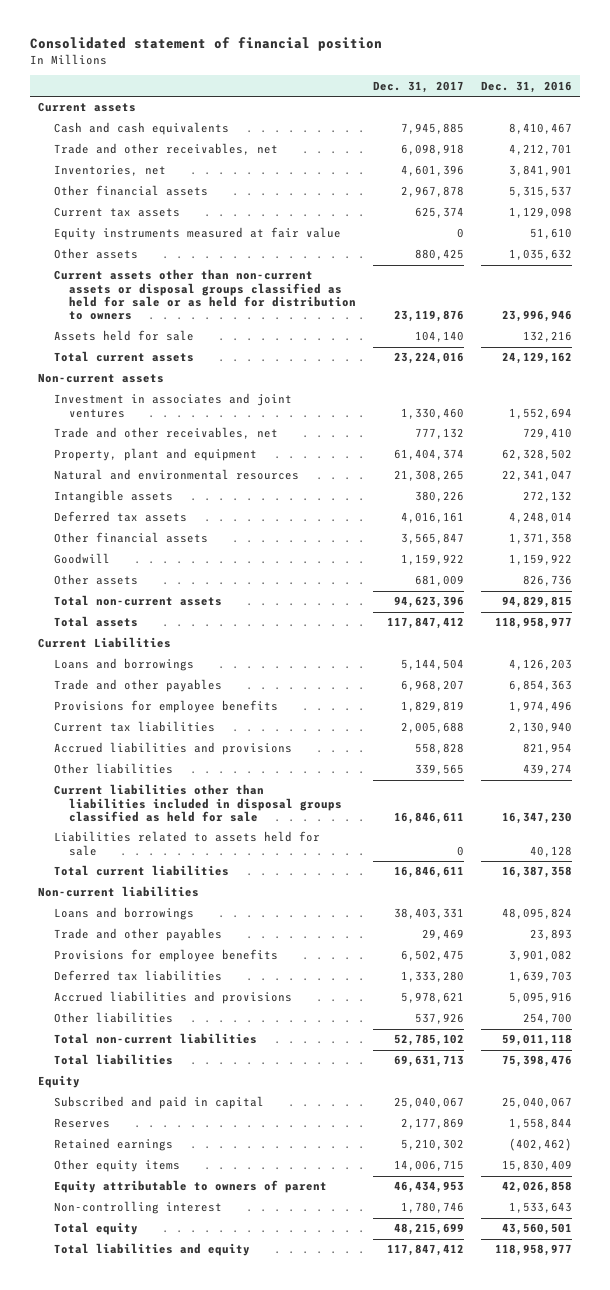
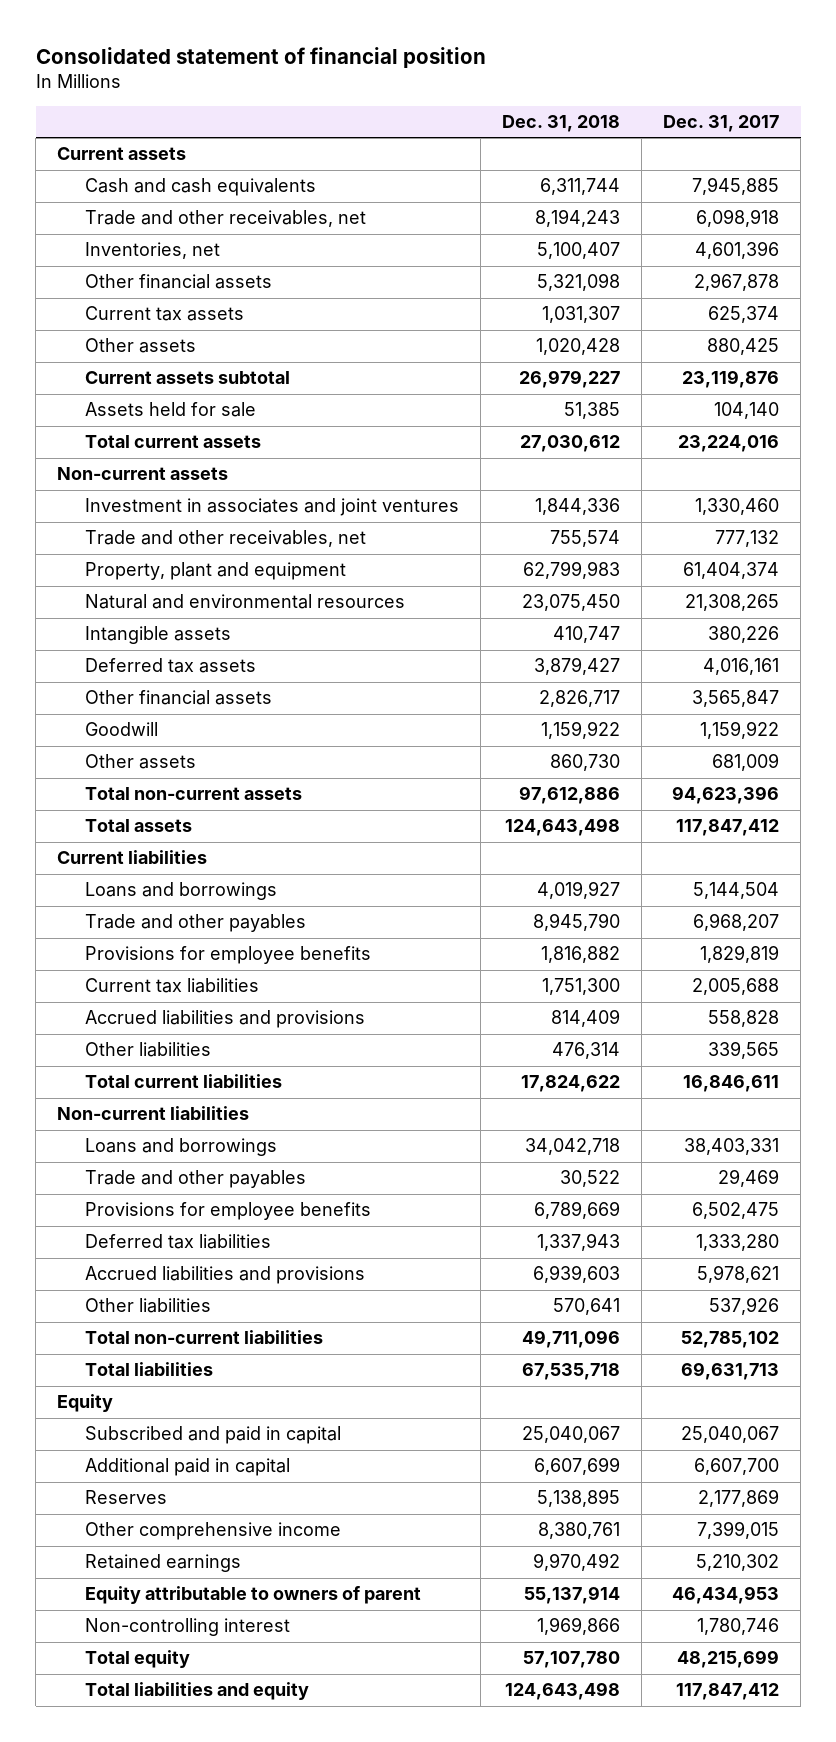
- | Dec. 31, 2017 | Dec. 31, 2016
+ | Dec. 31, 2018 | Dec. 31, 2017
- Equity instruments measured at fair value | 0 | 51,610
- Current assets other than non-current assets or disposal groups classified as held for sale or as held for distribution to owners | 23,119,876 | 23,996,946
+ Current assets subtotal | 26,979,227 | 23,119,876
- Current Liabilities
+ Current liabilities
- Current liabilities other than liabilities included in disposal groups classified as held for sale | 16,846,611 | 16,347,230
- Liabilities related to assets held for sale | 0 | 40,128
+ Additional paid in capital | 6,607,699 | 6,607,700
+ Other comprehensive income | 8,380,761 | 7,399,015
- Other equity items | 14,006,715 | 15,830,409

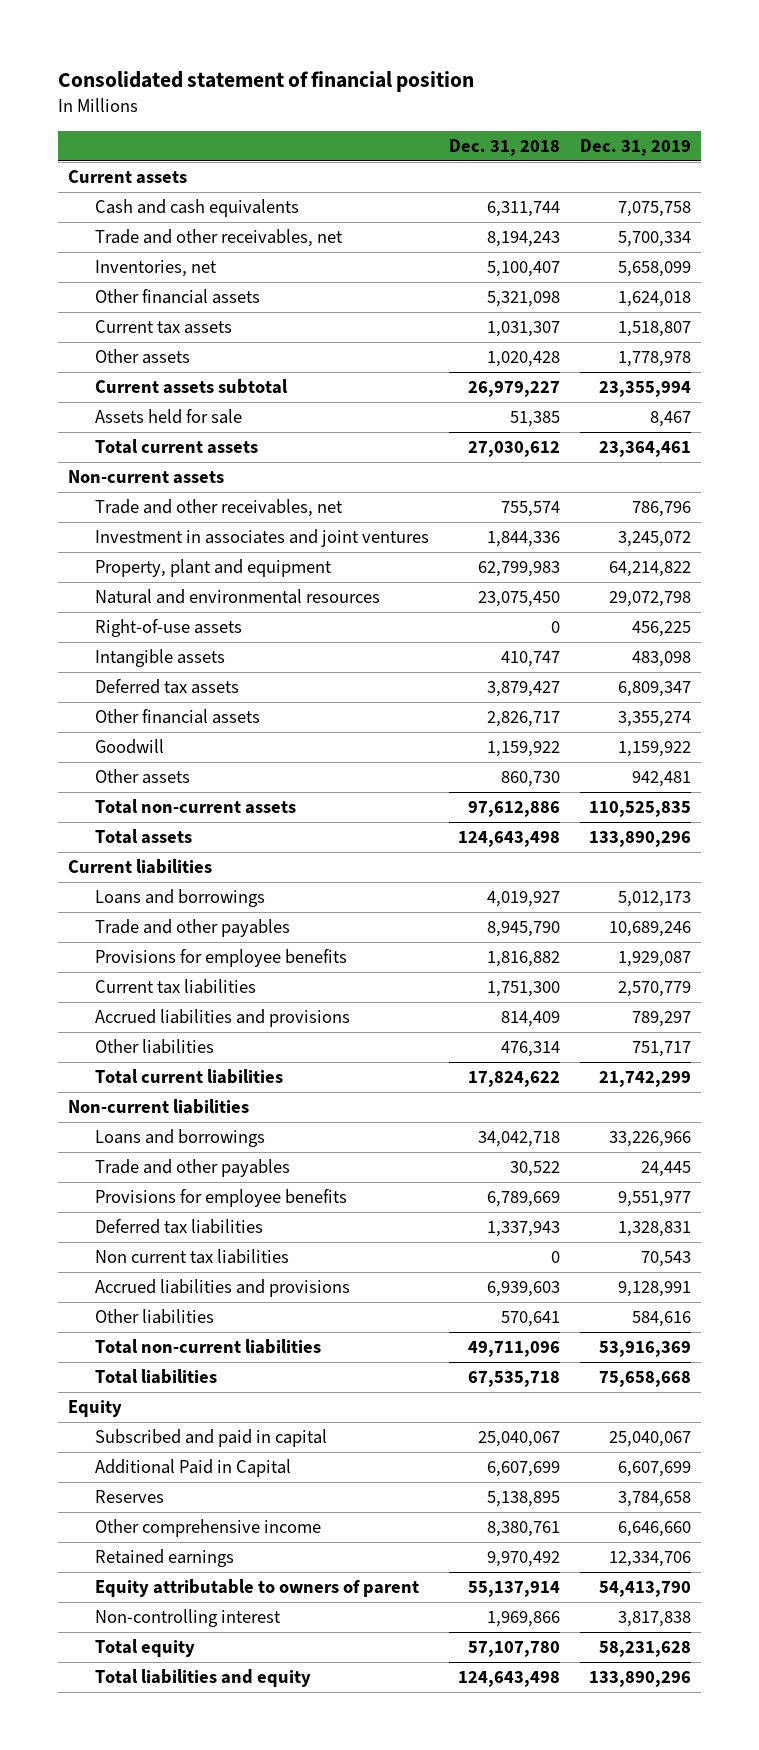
- | Dec. 31, 2018 | Dec. 31, 2017
+ | Dec. 31, 2018 | Dec. 31, 2019
moved down: Investment in associates and joint ventures | 1,844,336 | 3,245,072
+ Right-of-use assets | 0 | 456,225
+ Non current tax liabilities | 0 | 70,543
- Additional paid in capital | 6,607,699 | 6,607,700
+ Additional Paid in Capital | 6,607,699 | 6,607,699

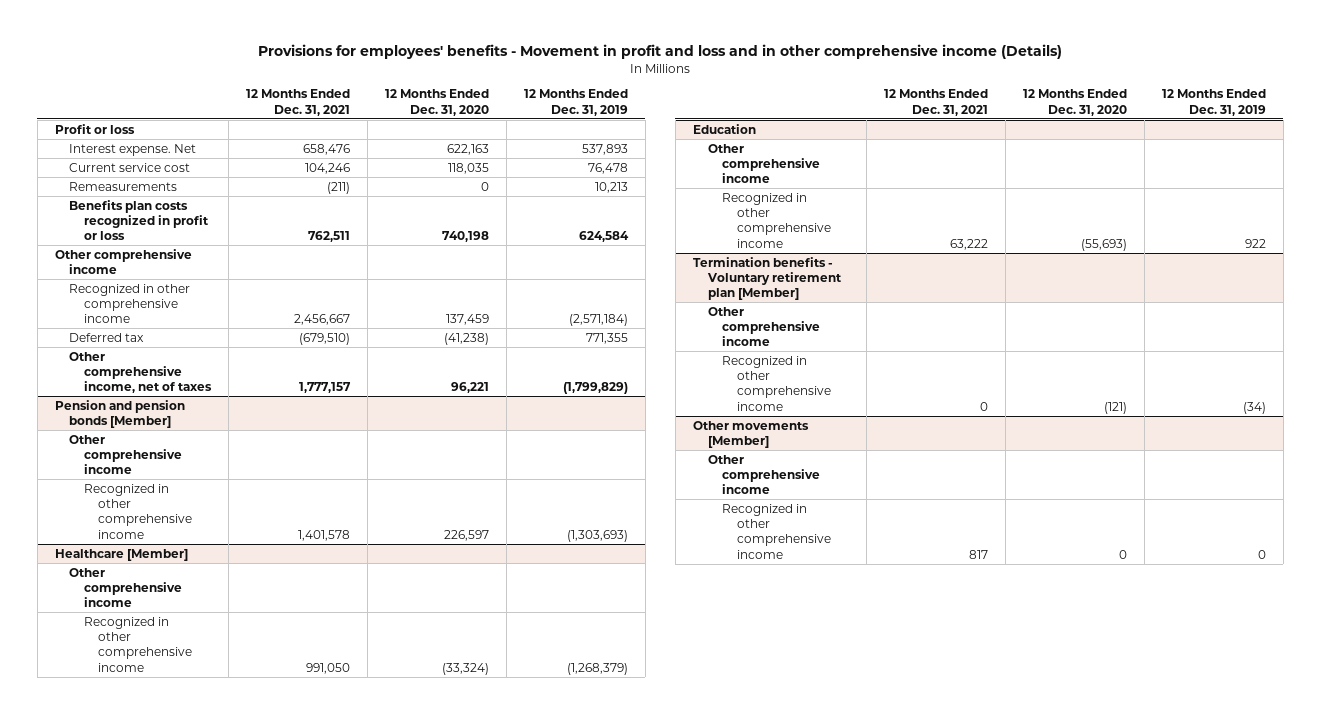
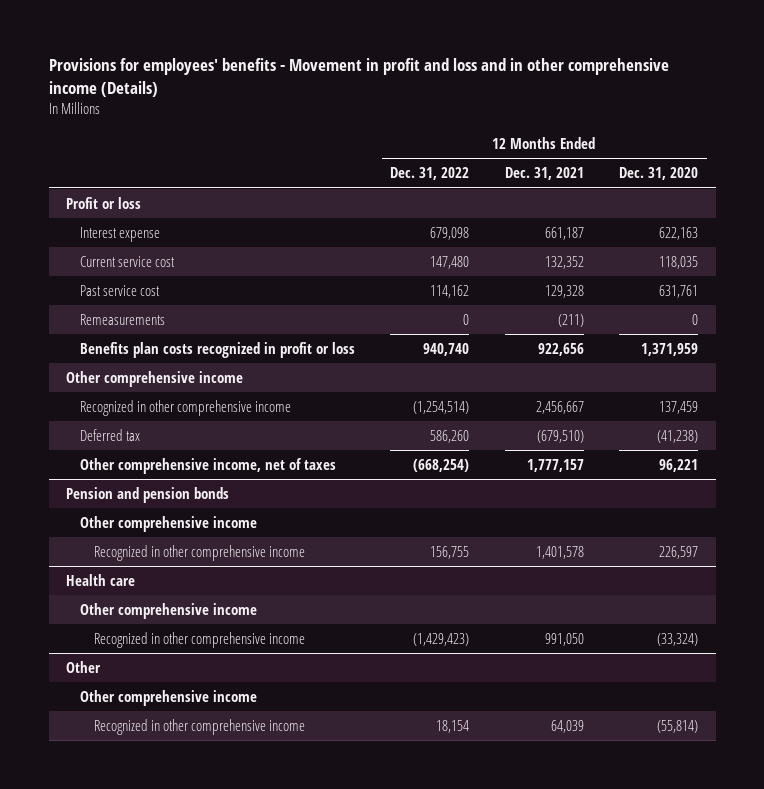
- | 12 Months Ended Dec. 31, 2021 | 12 Months Ended Dec. 31, 2020 | 12 Months Ended Dec. 31, 2019
+ | 12 Months Ended Dec. 31, 2022 | 12 Months Ended Dec. 31, 2021 | 12 Months Ended Dec. 31, 2020
- Interest expense. Net | 658,476 | 622,163 | 537,893
- Current service cost | 104,246 | 118,035 | 76,478
+ Interest expense | 679,098 | 661,187 | 622,163
+ Current service cost | 147,480 | 132,352 | 118,035
+ Past service cost | 114,162 | 129,328 | 631,761
- Benefits plan costs recognized in profit or loss | 762,511 | 740,198 | 624,584
+ Benefits plan costs recognized in profit or loss | 940,740 | 922,656 | 1,371,959
- Pension and pension bonds [Member]
+ Pension and pension bonds
- Healthcare [Member]
+ Health care
- Education
- Other comprehensive income
- Recognized in other comprehensive income | 63,222 | (55,693) | 922
- Termination benefits - Voluntary retirement plan [Member]
- Other comprehensive income
- Recognized in other comprehensive income | 0 | (121) | (34)
- Other movements [Member]
+ Other
- Recognized in other comprehensive income | 817 | 0 | 0
+ Recognized in other comprehensive income | 18,154 | 64,039 | (55,814)

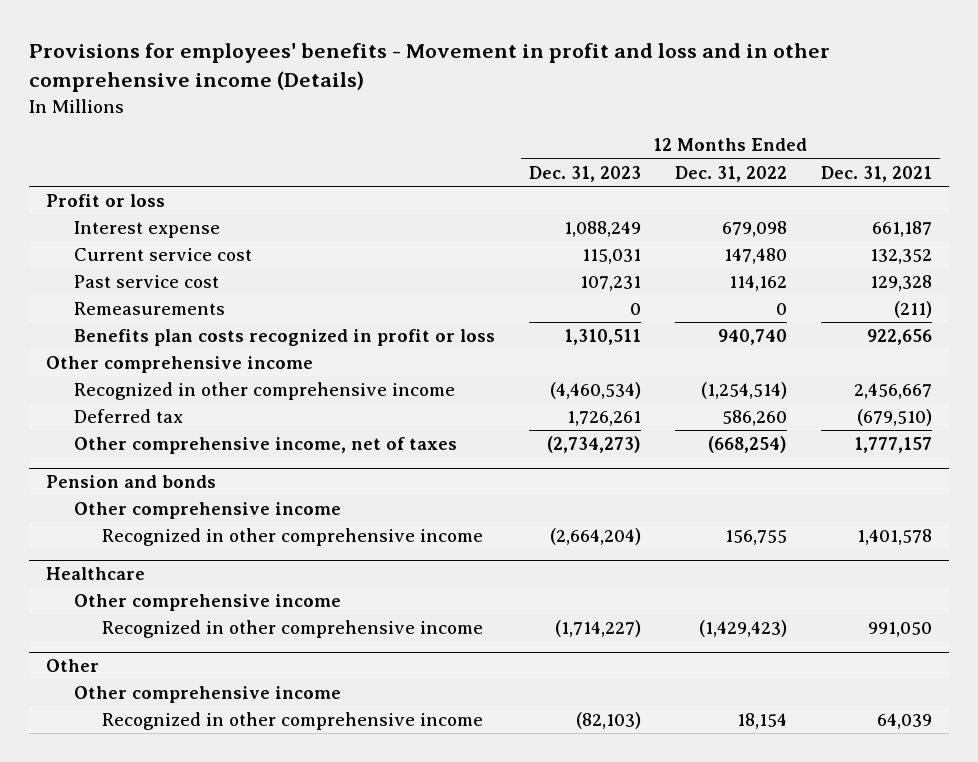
- | 12 Months Ended Dec. 31, 2022 | 12 Months Ended Dec. 31, 2021 | 12 Months Ended Dec. 31, 2020
+ | 12 Months Ended Dec. 31, 2023 | 12 Months Ended Dec. 31, 2022 | 12 Months Ended Dec. 31, 2021
- Pension and pension bonds
+ Pension and bonds
- Health care
+ Healthcare

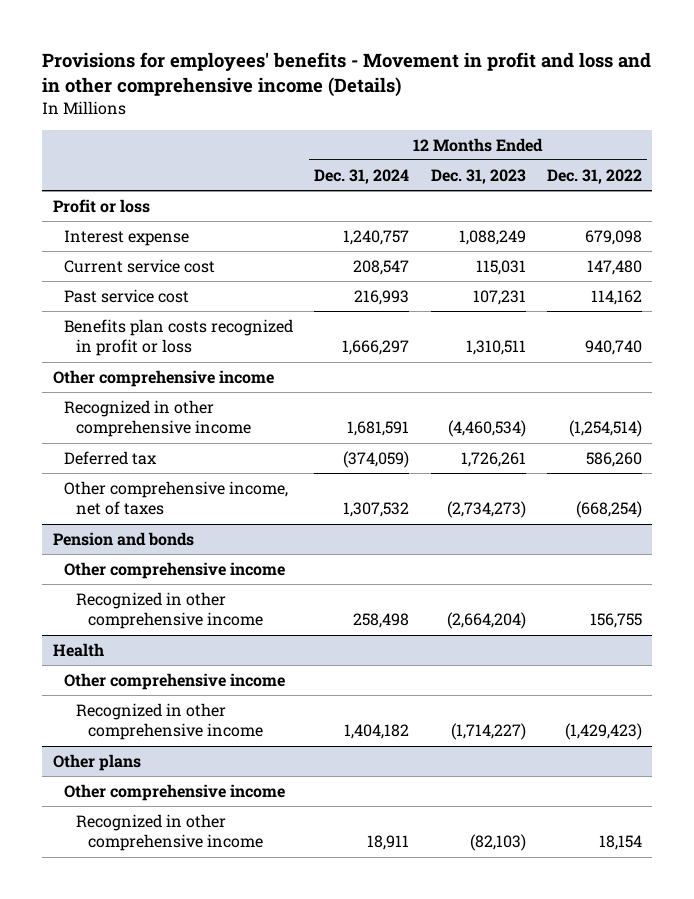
- | 12 Months Ended Dec. 31, 2023 | 12 Months Ended Dec. 31, 2022 | 12 Months Ended Dec. 31, 2021
+ | 12 Months Ended Dec. 31, 2024 | 12 Months Ended Dec. 31, 2023 | 12 Months Ended Dec. 31, 2022
- Remeasurements | 0 | 0 | (211)
- Healthcare
+ Health
- Other
+ Other plans

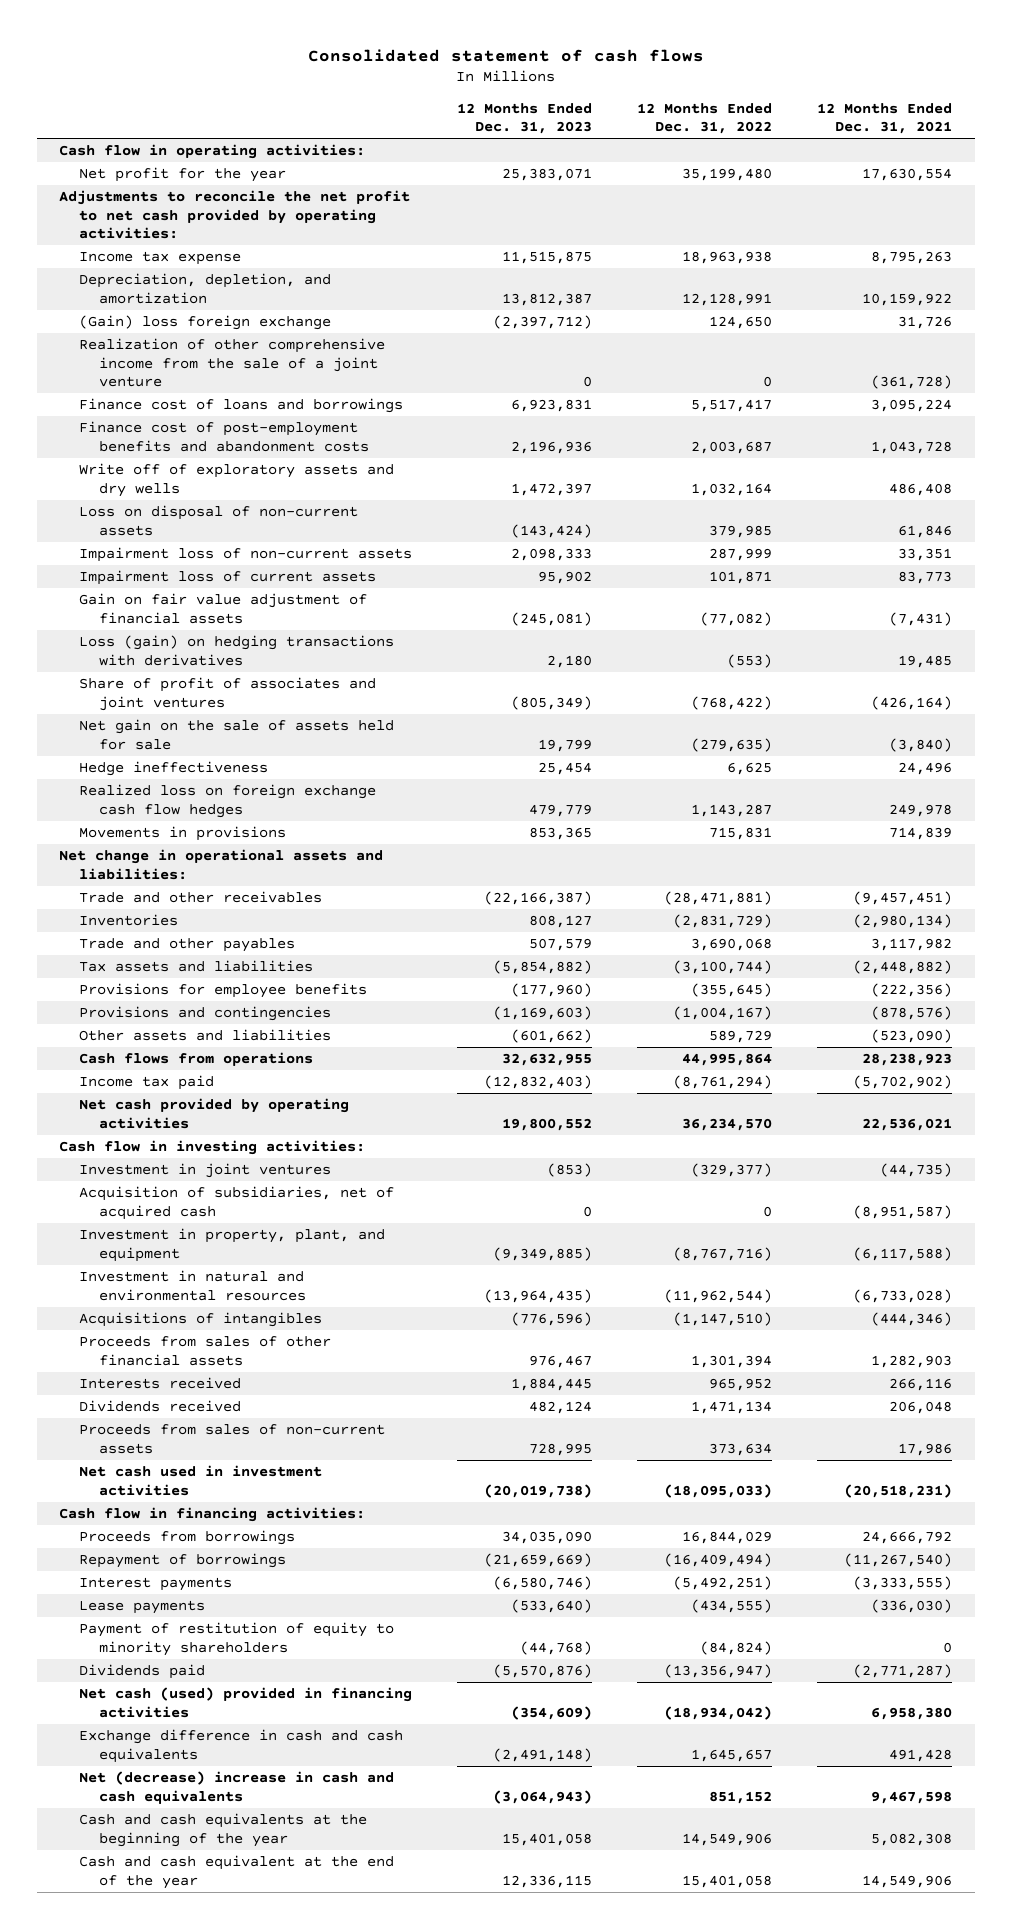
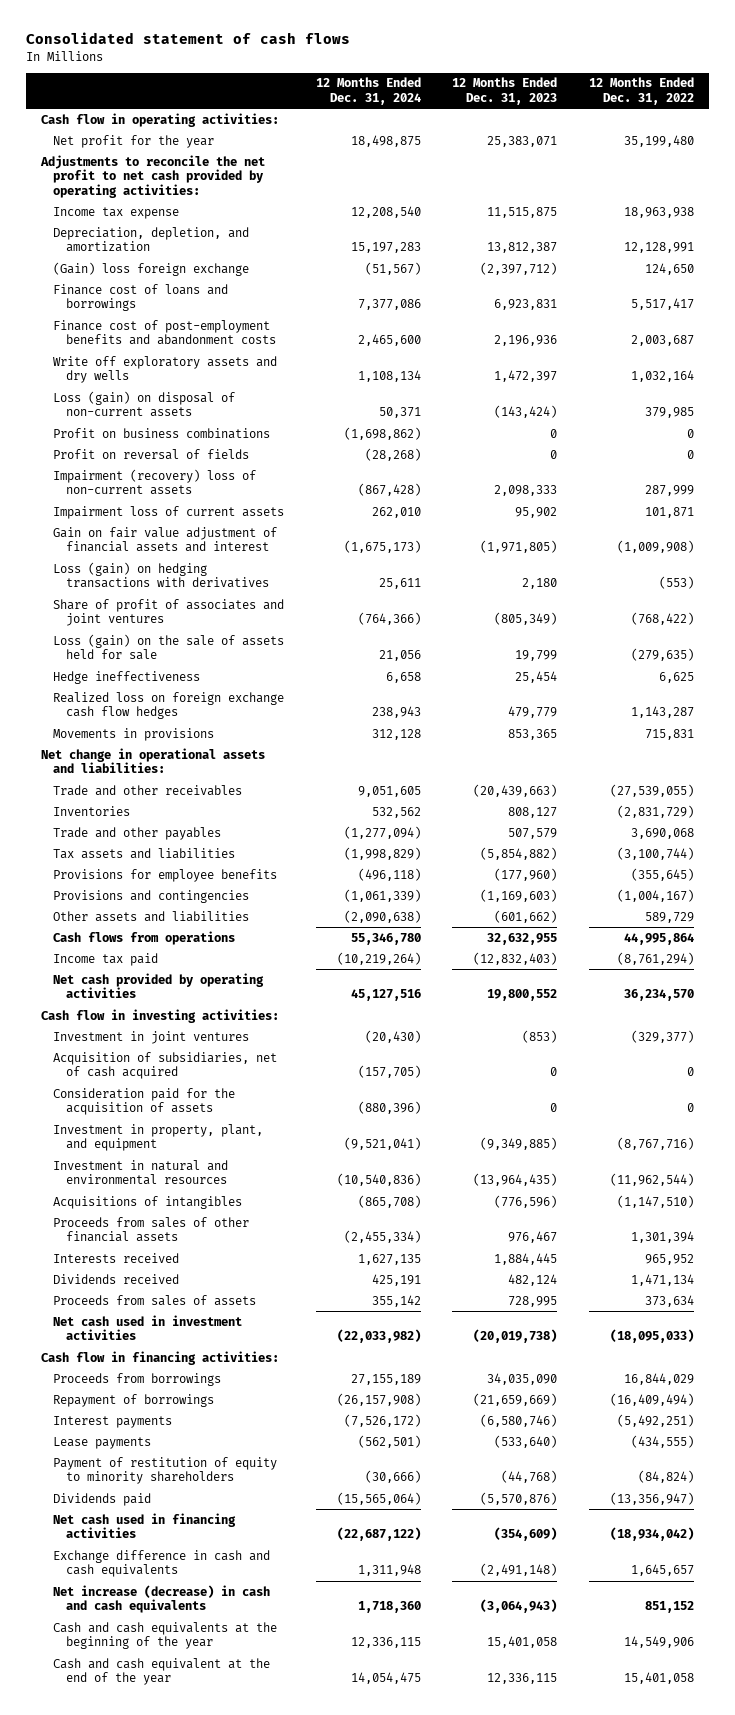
- | 12 Months Ended Dec. 31, 2023 | 12 Months Ended Dec. 31, 2022 | 12 Months Ended Dec. 31, 2021
+ | 12 Months Ended Dec. 31, 2024 | 12 Months Ended Dec. 31, 2023 | 12 Months Ended Dec. 31, 2022
- Realization of other comprehensive income from the sale of a joint venture | 0 | 0 | (361,728)
- Write off of exploratory assets and dry wells | 1,472,397 | 1,032,164 | 486,408
- Loss on disposal of non-current assets | (143,424) | 379,985 | 61,846
- Impairment loss of non-current assets | 2,098,333 | 287,999 | 33,351
+ Write off exploratory assets and dry wells | 1,108,134 | 1,472,397 | 1,032,164
+ Loss (gain) on disposal of non-current assets | 50,371 | (143,424) | 379,985
+ Profit on business combinations | (1,698,862) | 0 | 0
+ Profit on reversal of fields | (28,268) | 0 | 0
+ Impairment (recovery) loss of non-current assets | (867,428) | 2,098,333 | 287,999
- Gain on fair value adjustment of financial assets | (245,081) | (77,082) | (7,431)
+ Gain on fair value adjustment of financial assets and interest | (1,675,173) | (1,971,805) | (1,009,908)
- Net gain on the sale of assets held for sale | 19,799 | (279,635) | (3,840)
+ Loss (gain) on the sale of assets held for sale | 21,056 | 19,799 | (279,635)
- Trade and other receivables | (22,166,387) | (28,471,881) | (9,457,451)
+ Trade and other receivables | 9,051,605 | (20,439,663) | (27,539,055)
- Acquisition of subsidiaries, net of acquired cash | 0 | 0 | (8,951,587)
+ Acquisition of subsidiaries, net of cash acquired | (157,705) | 0 | 0
+ Consideration paid for the acquisition of assets | (880,396) | 0 | 0
- Proceeds from sales of non-current assets | 728,995 | 373,634 | 17,986
+ Proceeds from sales of assets | 355,142 | 728,995 | 373,634
- Net cash (used) provided in financing activities | (354,609) | (18,934,042) | 6,958,380
+ Net cash used in financing activities | (22,687,122) | (354,609) | (18,934,042)
- Net (decrease) increase in cash and cash equivalents | (3,064,943) | 851,152 | 9,467,598
+ Net increase (decrease) in cash and cash equivalents | 1,718,360 | (3,064,943) | 851,152

